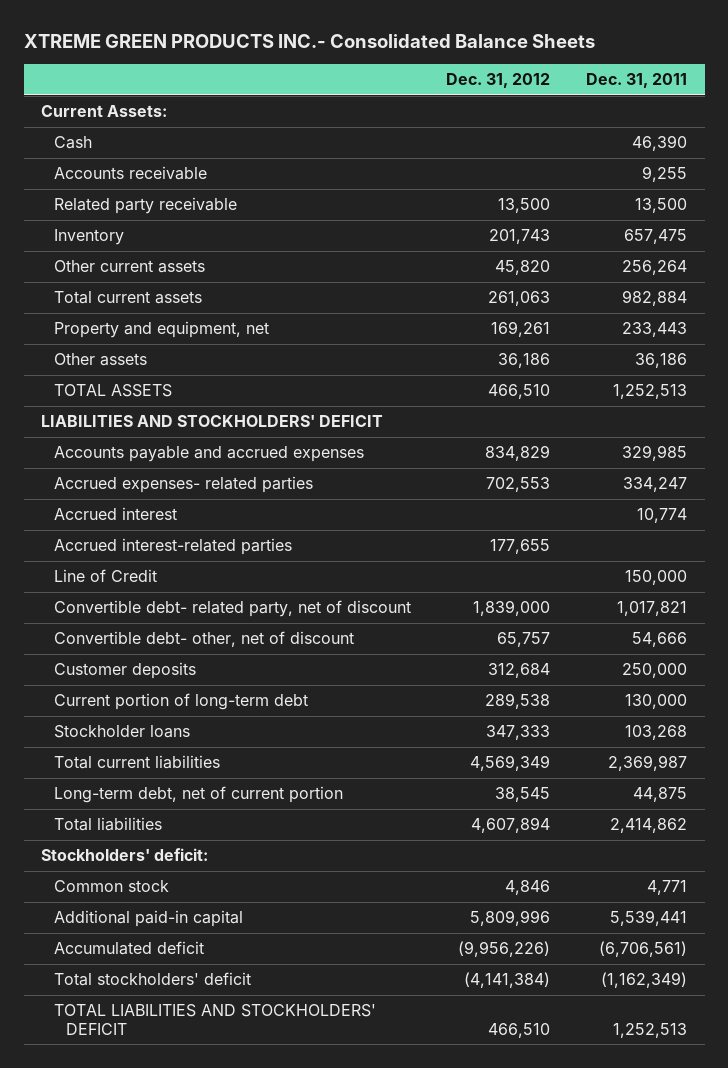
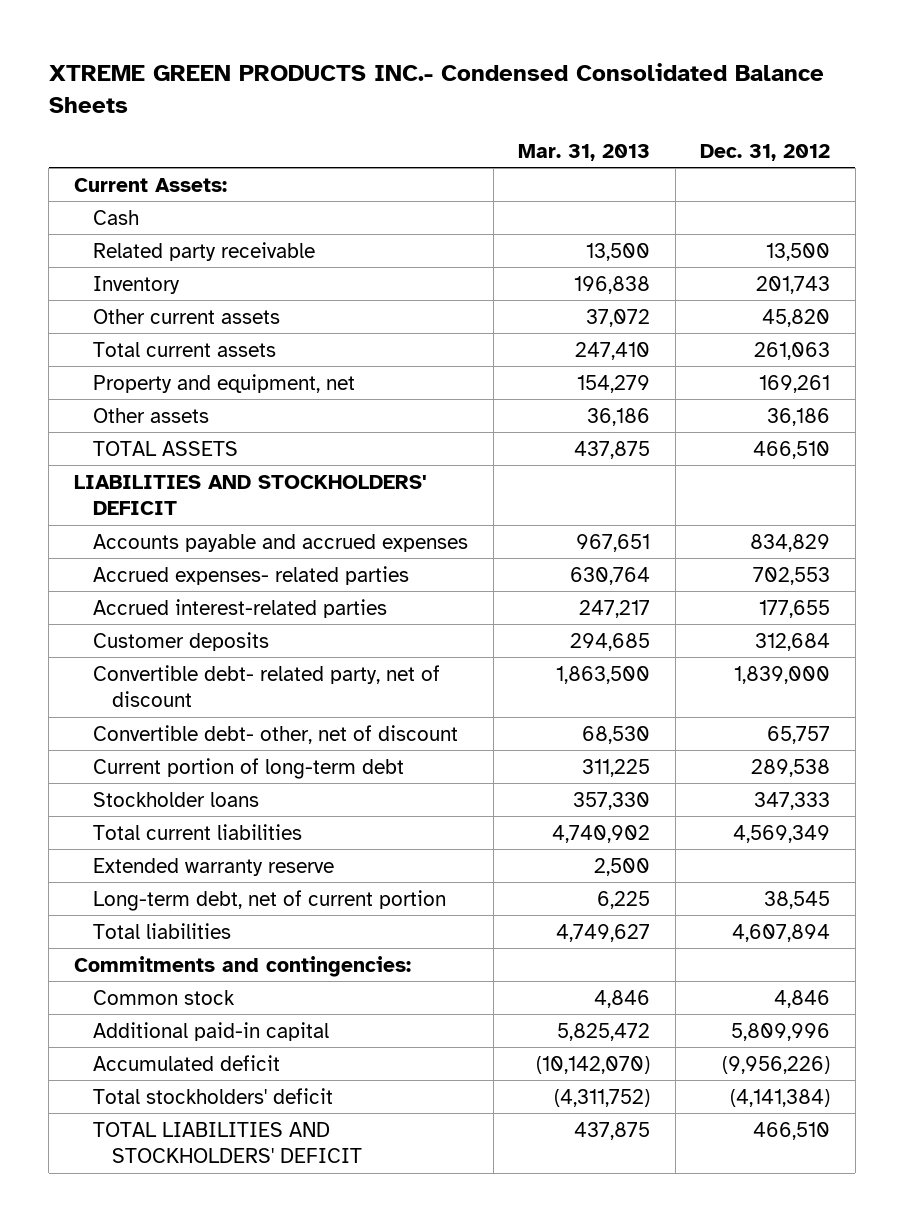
- XTREME GREEN PRODUCTS INC.- Consolidated Balance Sheets
+ XTREME GREEN PRODUCTS INC.- Condensed Consolidated Balance Sheets
- | Dec. 31, 2012 | Dec. 31, 2011
+ | Mar. 31, 2013 | Dec. 31, 2012
- Accounts receivable | | 9,255
- Accrued interest | | 10,774
- Line of Credit | | 150,000
moved up: Customer deposits | 294,685 | 312,684
+ Extended warranty reserve | 2,500 |
- Stockholders' deficit:
+ Commitments and contingencies:

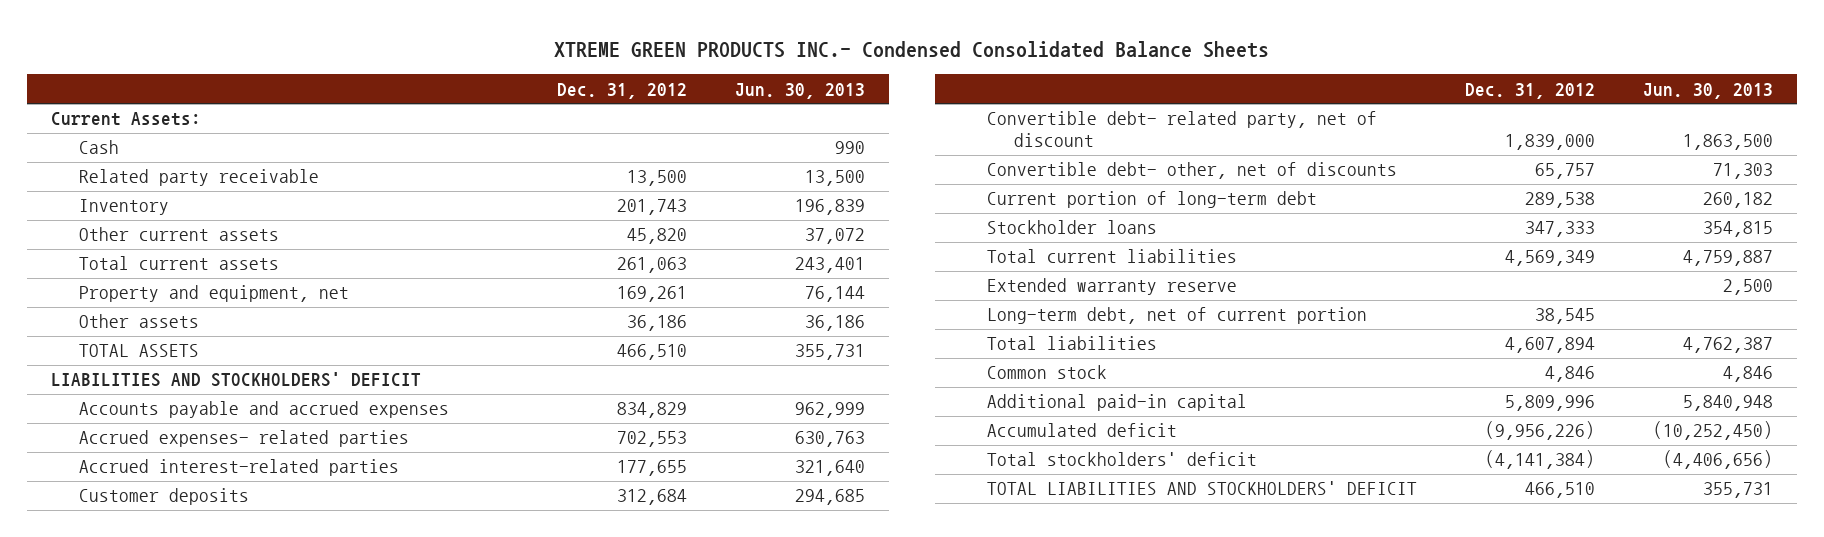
- | Mar. 31, 2013 | Dec. 31, 2012
+ | Dec. 31, 2012 | Jun. 30, 2013
- Convertible debt- other, net of discount | 68,530 | 65,757
+ Convertible debt- other, net of discounts | 65,757 | 71,303
- Commitments and contingencies:

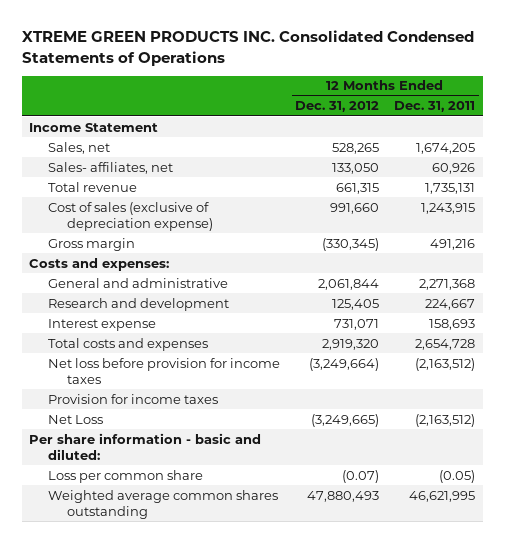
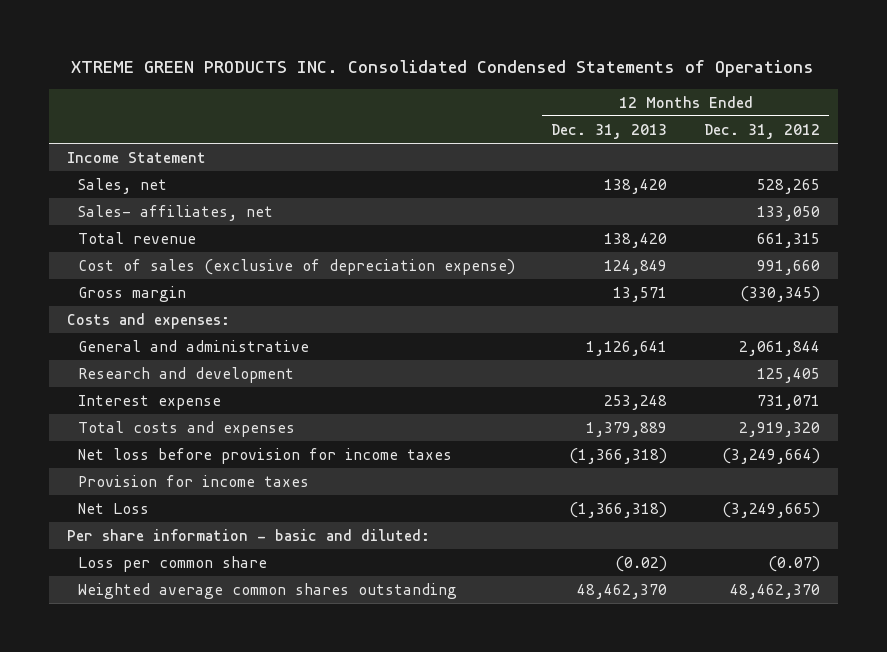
- | 12 Months Ended Dec. 31, 2012 | 12 Months Ended Dec. 31, 2011
+ | 12 Months Ended Dec. 31, 2013 | 12 Months Ended Dec. 31, 2012
- Weighted average common shares outstanding | 47,880,493 | 46,621,995
+ Weighted average common shares outstanding | 48,462,370 | 48,462,370

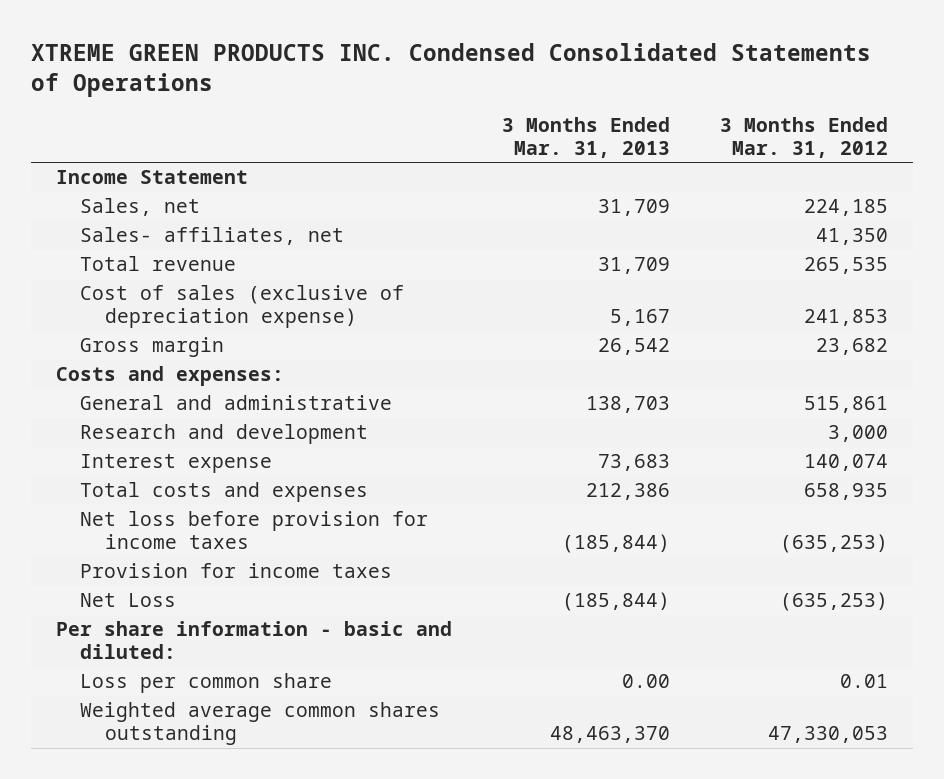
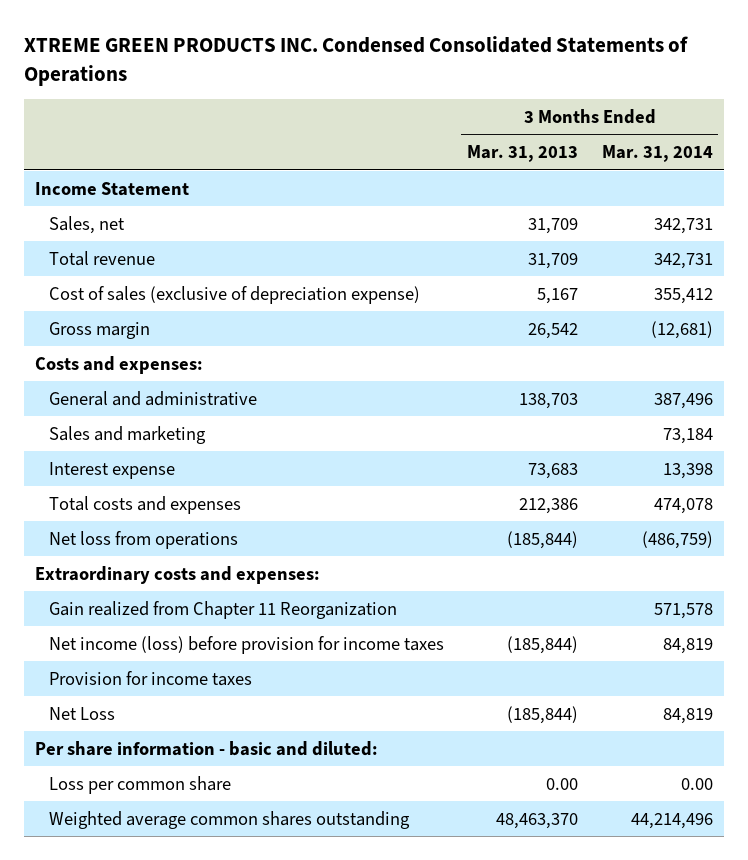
- | 3 Months Ended Mar. 31, 2013 | 3 Months Ended Mar. 31, 2012
+ | 3 Months Ended Mar. 31, 2013 | 3 Months Ended Mar. 31, 2014
- Sales- affiliates, net | | 41,350
- Research and development | | 3,000
+ Sales and marketing | | 73,184
- Net loss before provision for income taxes | (185,844) | (635,253)
+ Net loss from operations | (185,844) | (486,759)
+ Extraordinary costs and expenses:
+ Gain realized from Chapter 11 Reorganization | | 571,578
+ Net income (loss) before provision for income taxes | (185,844) | 84,819

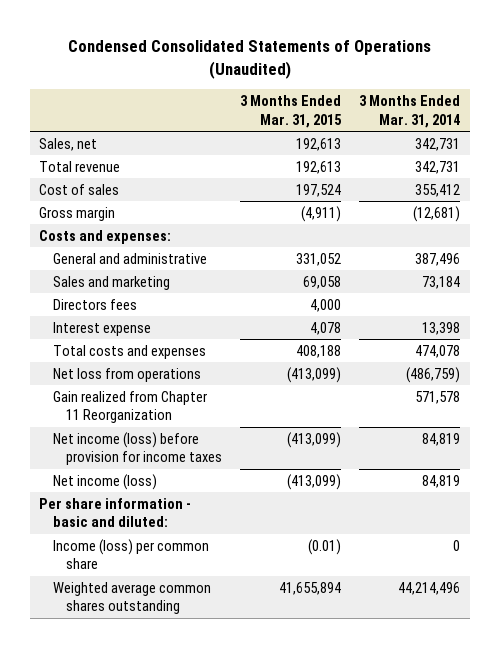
- XTREME GREEN PRODUCTS INC. Condensed Consolidated Statements of Operations
+ Condensed Consolidated Statements of Operations (Unaudited)
- | 3 Months Ended Mar. 31, 2013 | 3 Months Ended Mar. 31, 2014
+ | 3 Months Ended Mar. 31, 2015 | 3 Months Ended Mar. 31, 2014
- Income Statement
- Cost of sales (exclusive of depreciation expense) | 5,167 | 355,412
+ Cost of sales | 197,524 | 355,412
+ Directors fees | 4,000 |
- Extraordinary costs and expenses:
- Provision for income taxes
- Net Loss | (185,844) | 84,819
+ Net income (loss) | (413,099) | 84,819
- Loss per common share | 0.00 | 0.00
+ Income (loss) per common share | (0.01) | 0

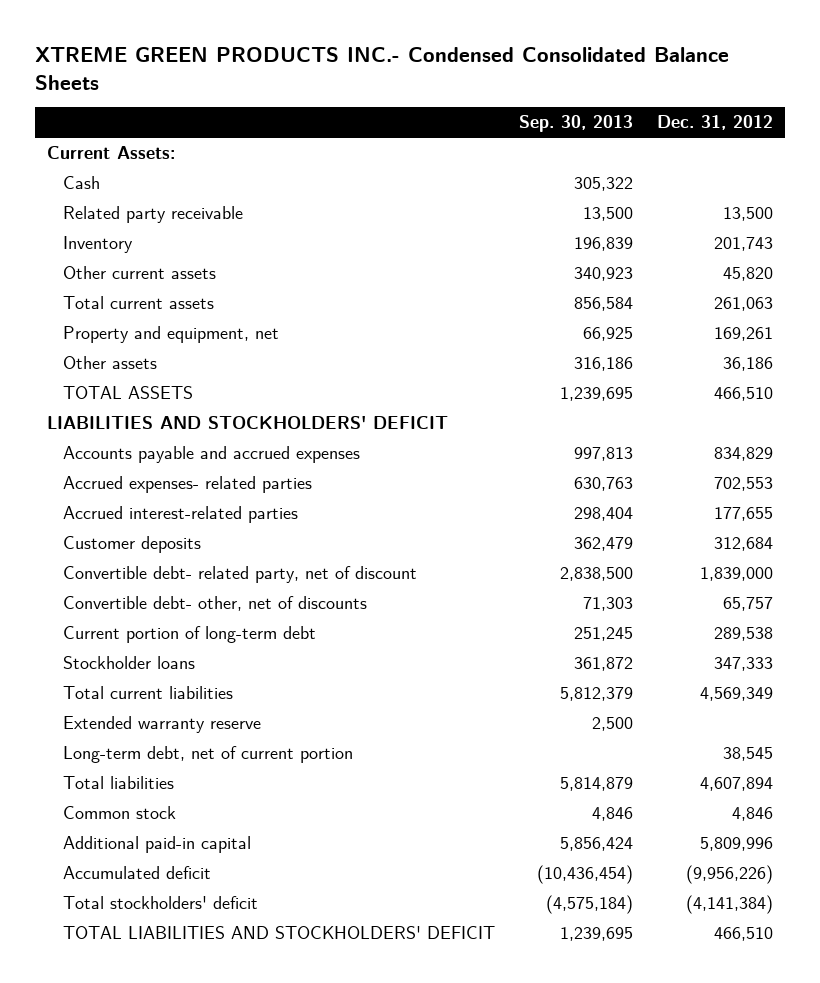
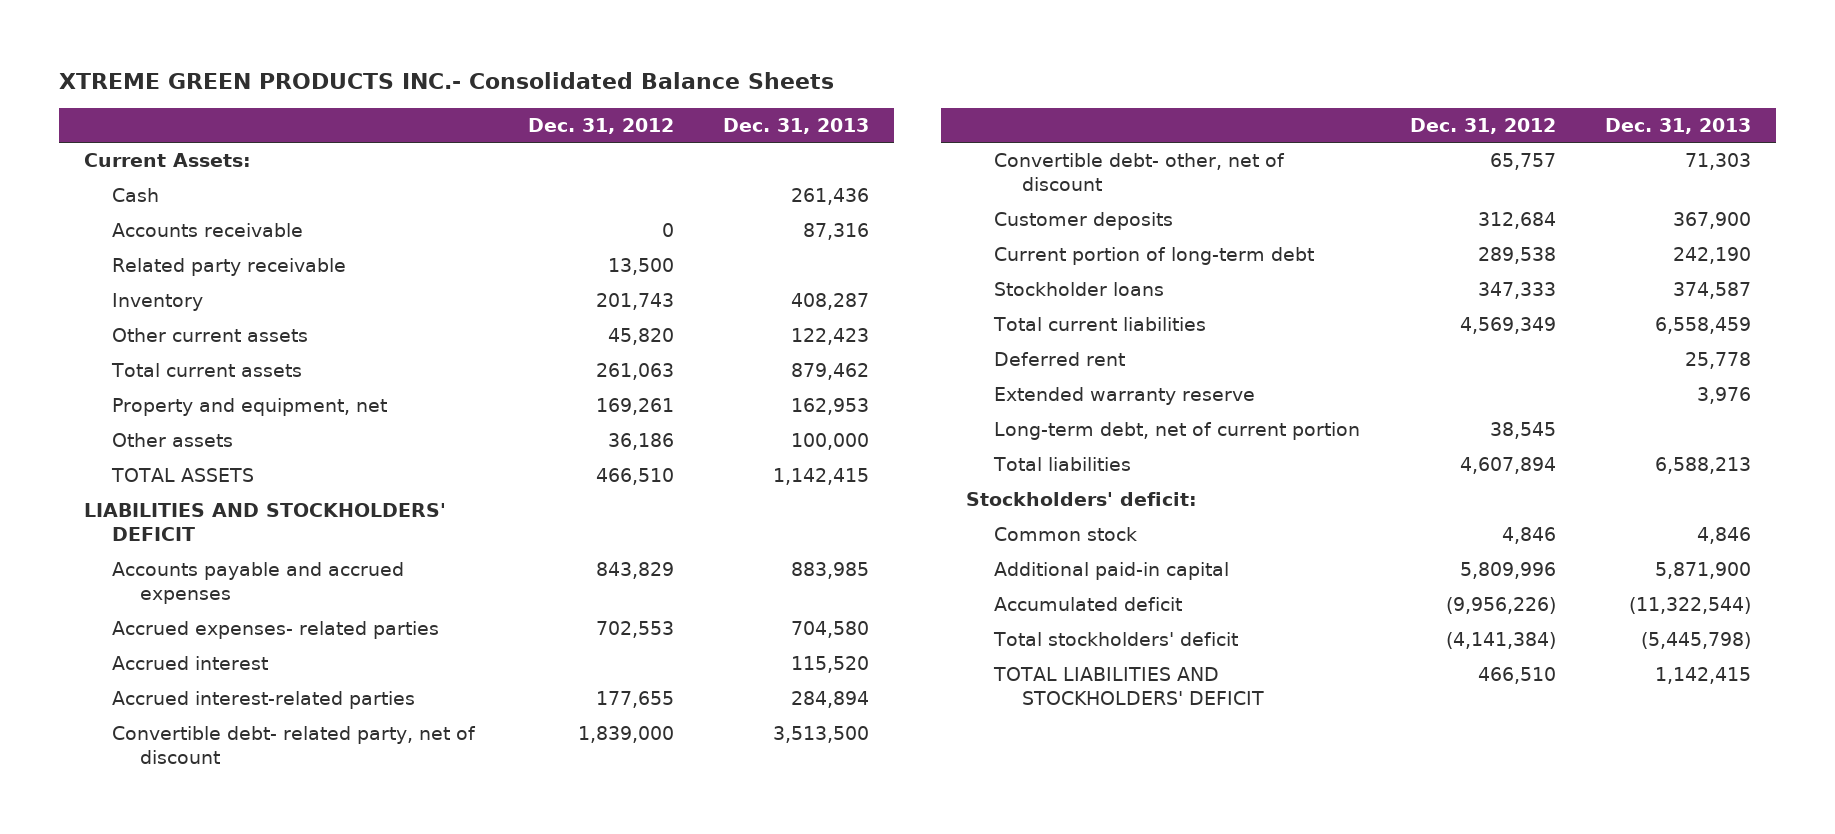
- XTREME GREEN PRODUCTS INC.- Condensed Consolidated Balance Sheets
+ XTREME GREEN PRODUCTS INC.- Consolidated Balance Sheets
- | Sep. 30, 2013 | Dec. 31, 2012
+ | Dec. 31, 2012 | Dec. 31, 2013
+ Accounts receivable | 0 | 87,316
- Accounts payable and accrued expenses | 997,813 | 834,829
+ Accounts payable and accrued expenses | 843,829 | 883,985
+ Accrued interest | | 115,520
- Convertible debt- other, net of discounts | 71,303 | 65,757
+ Convertible debt- other, net of discount | 65,757 | 71,303
moved down: Customer deposits | 312,684 | 367,900
+ Deferred rent | | 25,778
+ Stockholders' deficit:

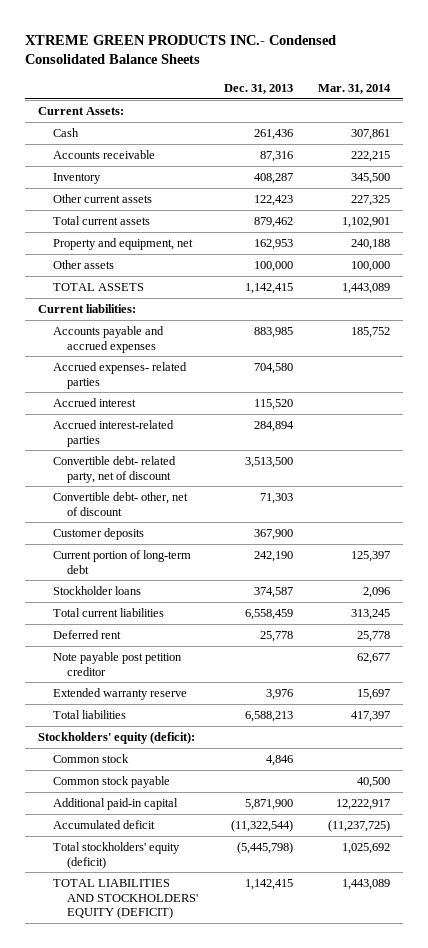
- XTREME GREEN PRODUCTS INC.- Consolidated Balance Sheets
+ XTREME GREEN PRODUCTS INC.- Condensed Consolidated Balance Sheets
- | Dec. 31, 2012 | Dec. 31, 2013
+ | Dec. 31, 2013 | Mar. 31, 2014
- Related party receivable | 13,500 |
- LIABILITIES AND STOCKHOLDERS' DEFICIT
+ Current liabilities:
+ Note payable post petition creditor | | 62,677
- Long-term debt, net of current portion | 38,545 |
- Stockholders' deficit:
+ Stockholders' equity (deficit):
+ Common stock payable | | 40,500
- Total stockholders' deficit | (4,141,384) | (5,445,798)
- TOTAL LIABILITIES AND STOCKHOLDERS' DEFICIT | 466,510 | 1,142,415
+ Total stockholders' equity (deficit) | (5,445,798) | 1,025,692
+ TOTAL LIABILITIES AND STOCKHOLDERS' EQUITY (DEFICIT) | 1,142,415 | 1,443,089

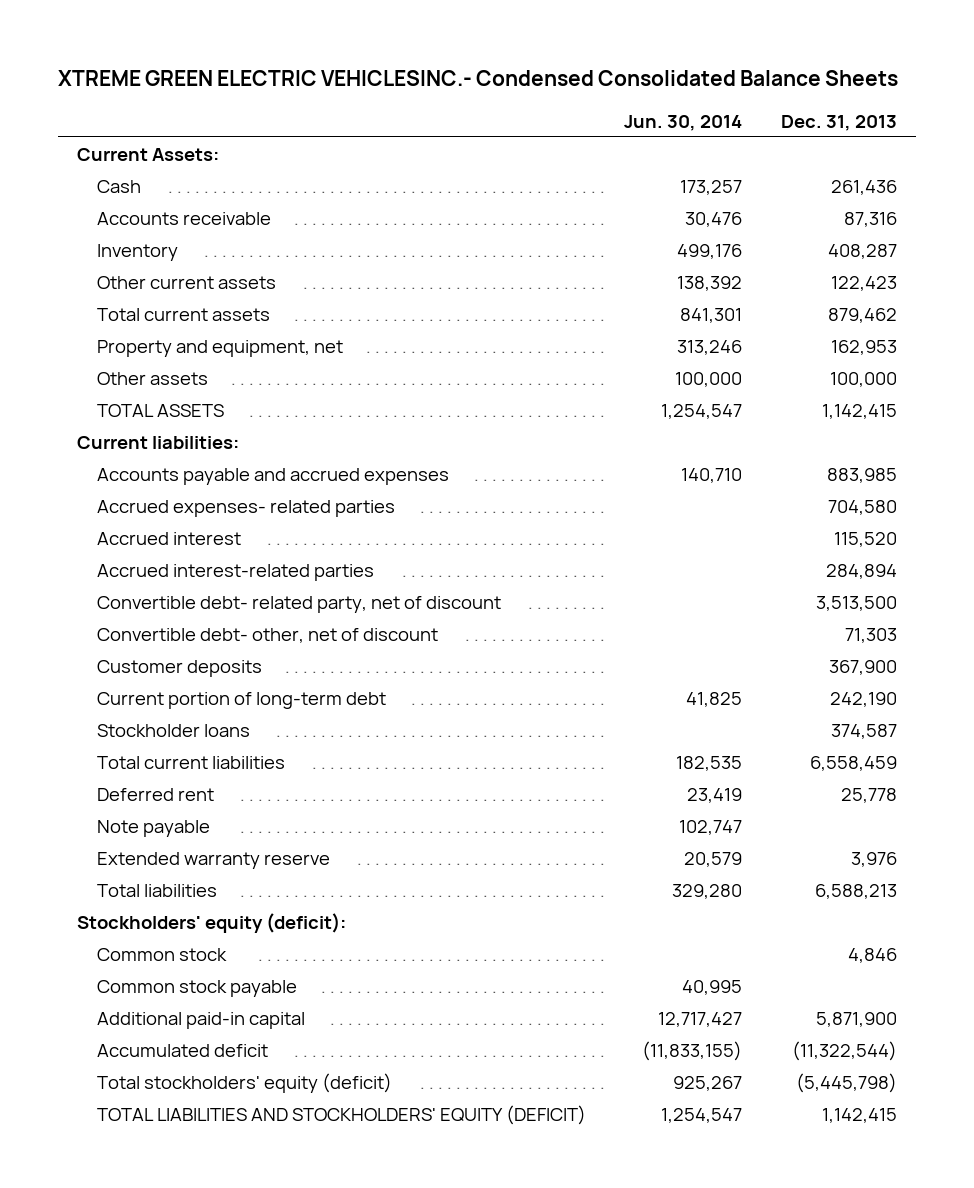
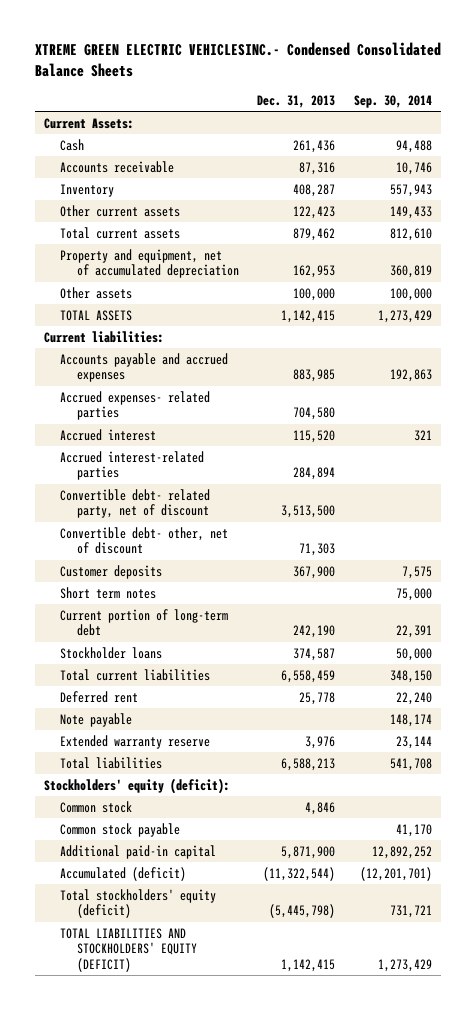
- | Jun. 30, 2014 | Dec. 31, 2013
+ | Dec. 31, 2013 | Sep. 30, 2014
- Property and equipment, net | 313,246 | 162,953
+ Property and equipment, net of accumulated depreciation | 162,953 | 360,819
+ Short term notes | | 75,000
- Accumulated deficit | (11,833,155) | (11,322,544)
+ Accumulated (deficit) | (11,322,544) | (12,201,701)

